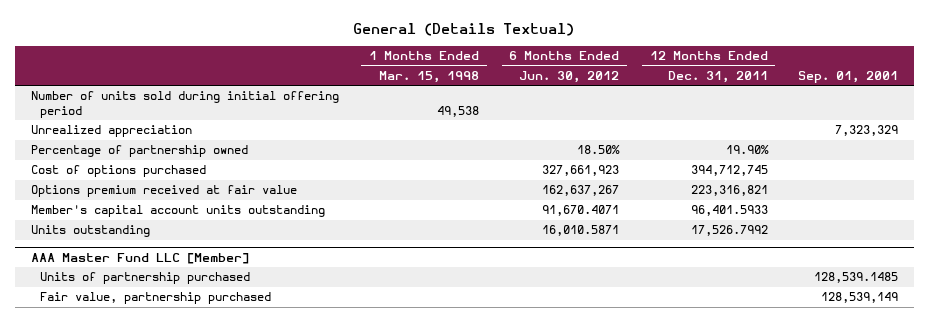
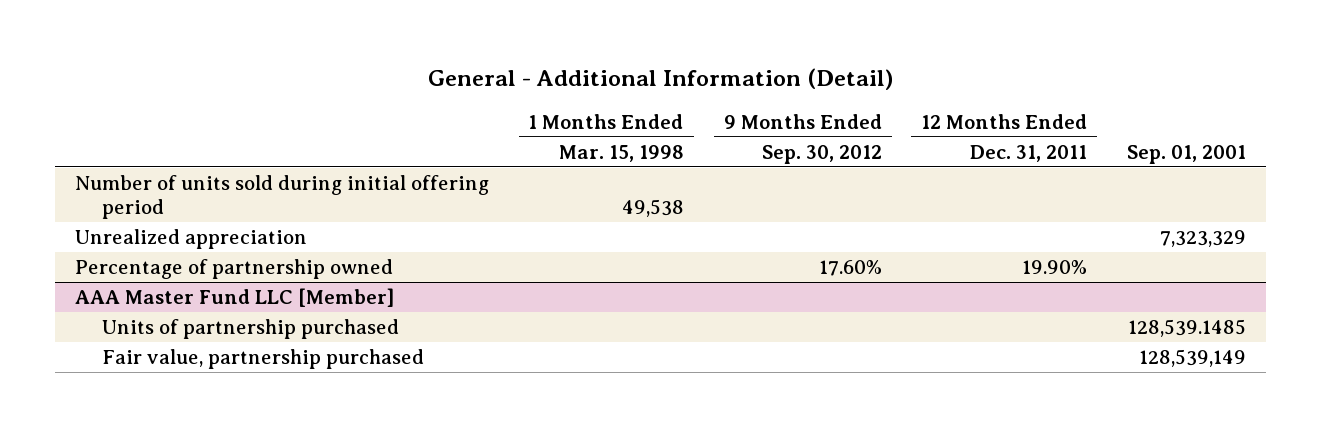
- General (Details Textual)
+ General - Additional Information (Detail)
- | 1 Months Ended Mar. 15, 1998 | 6 Months Ended Jun. 30, 2012 | 12 Months Ended Dec. 31, 2011 | Sep. 01, 2001
+ | 1 Months Ended Mar. 15, 1998 | 9 Months Ended Sep. 30, 2012 | 12 Months Ended Dec. 31, 2011 | Sep. 01, 2001
- Cost of options purchased | | 327,661,923 | 394,712,745 |
- Options premium received at fair value | | 162,637,267 | 223,316,821 |
- Member's capital account units outstanding | | 91,670.4071 | 96,401.5933 |
- Units outstanding | | 16,010.5871 | 17,526.7992 |

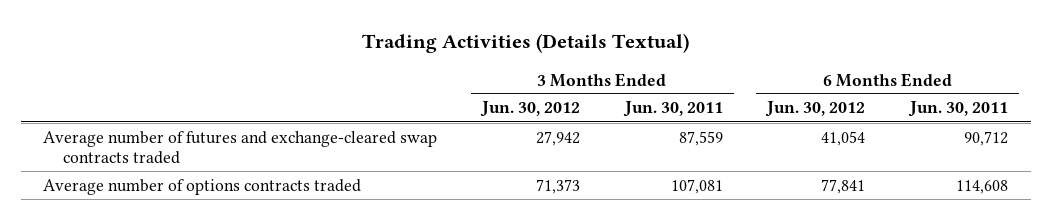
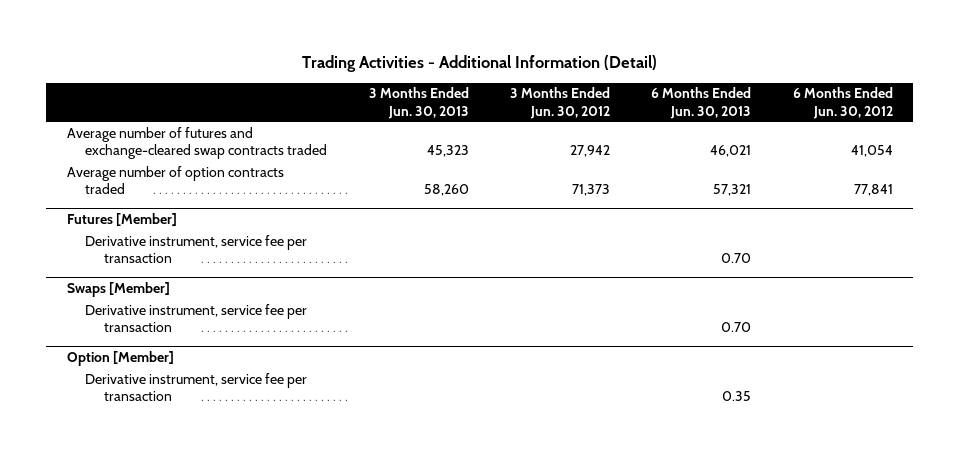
- Trading Activities (Details Textual)
+ Trading Activities - Additional Information (Detail)
- | 3 Months Ended Jun. 30, 2012 | 3 Months Ended Jun. 30, 2011 | 6 Months Ended Jun. 30, 2012 | 6 Months Ended Jun. 30, 2011
+ | 3 Months Ended Jun. 30, 2013 | 3 Months Ended Jun. 30, 2012 | 6 Months Ended Jun. 30, 2013 | 6 Months Ended Jun. 30, 2012
- Average number of options contracts traded | 71,373 | 107,081 | 77,841 | 114,608
+ Average number of option contracts traded | 58,260 | 71,373 | 57,321 | 77,841
+ Futures [Member]
+ Derivative instrument, service fee per transaction | | | 0.70 |
+ Swaps [Member]
+ Derivative instrument, service fee per transaction | | | 0.70 |
+ Option [Member]
+ Derivative instrument, service fee per transaction | | | 0.35 |

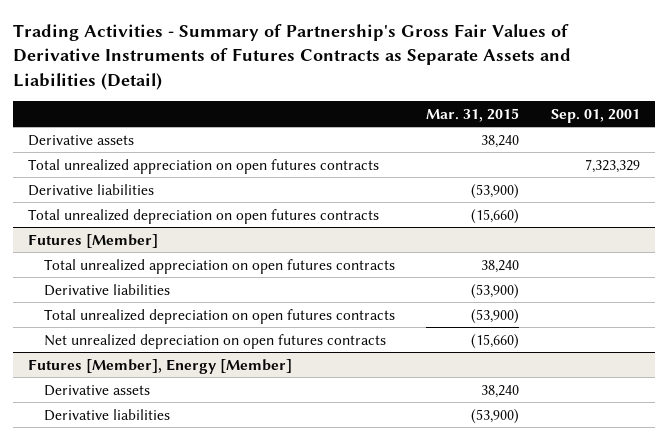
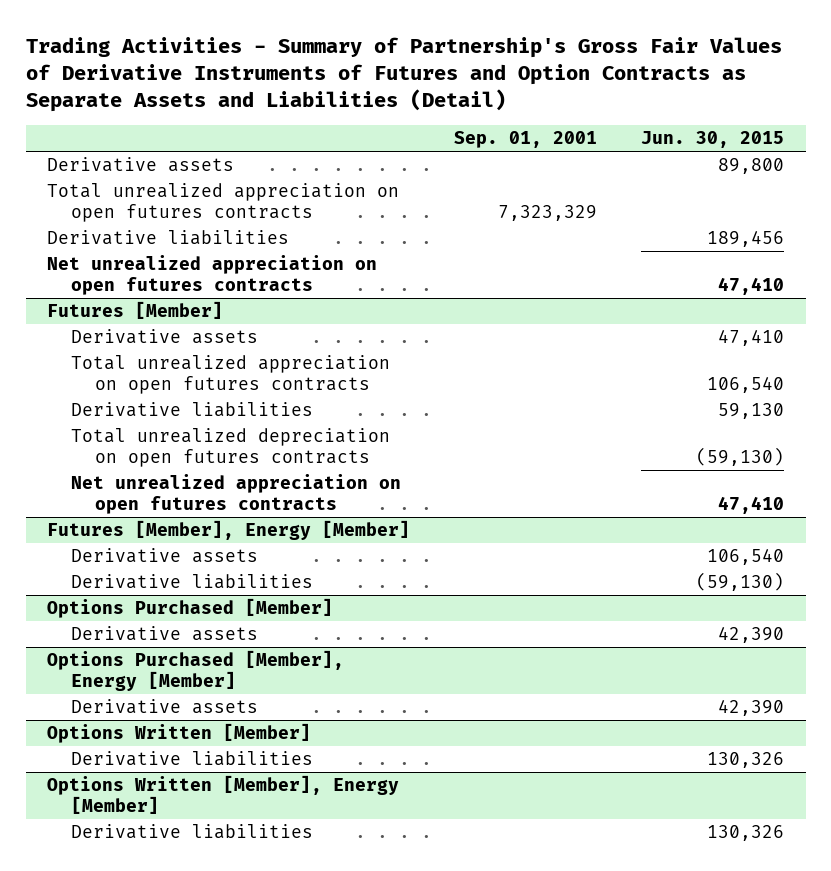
- Trading Activities - Summary of Partnership's Gross Fair Values of Derivative Instruments of Futures Contracts as Separate Assets and Liabilities (Detail)
+ Trading Activities - Summary of Partnership's Gross Fair Values of Derivative Instruments of Futures and Option Contracts as Separate Assets and Liabilities (Detail)
- | Mar. 31, 2015 | Sep. 01, 2001
+ | Sep. 01, 2001 | Jun. 30, 2015
- Total unrealized depreciation on open futures contracts | (15,660) |
+ Net unrealized appreciation on open futures contracts | | 47,410
@ Futures [Member]
+ Derivative assets | | 47,410
- Net unrealized depreciation on open futures contracts | (15,660) |
+ Net unrealized appreciation on open futures contracts | | 47,410
+ Options Purchased [Member]
+ Derivative assets | | 42,390
+ Options Purchased [Member], Energy [Member]
+ Derivative assets | | 42,390
+ Options Written [Member]
+ Derivative liabilities | | 130,326
+ Options Written [Member], Energy [Member]
+ Derivative liabilities | | 130,326

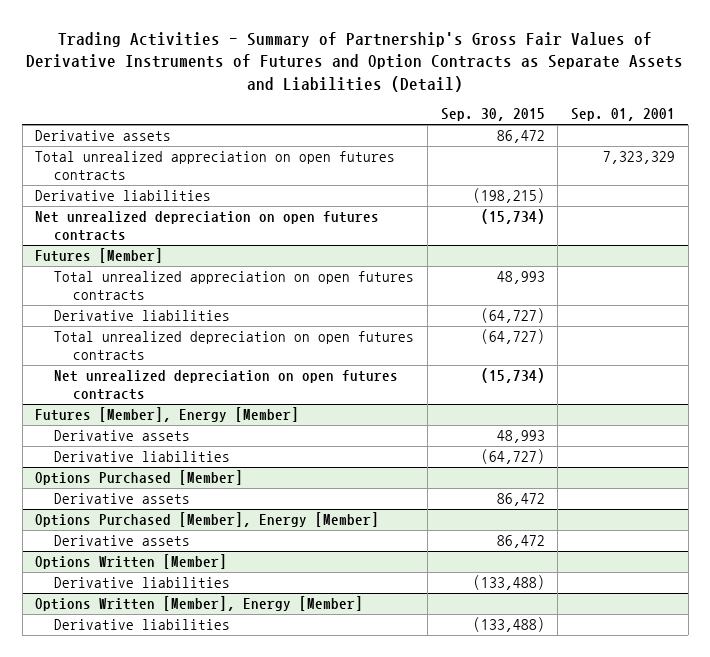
- | Sep. 01, 2001 | Jun. 30, 2015
+ | Sep. 30, 2015 | Sep. 01, 2001
- Net unrealized appreciation on open futures contracts | | 47,410
+ Net unrealized depreciation on open futures contracts | (15,734) |
@ Futures [Member]
- Derivative assets | | 47,410
- Net unrealized appreciation on open futures contracts | | 47,410
+ Net unrealized depreciation on open futures contracts | (15,734) |

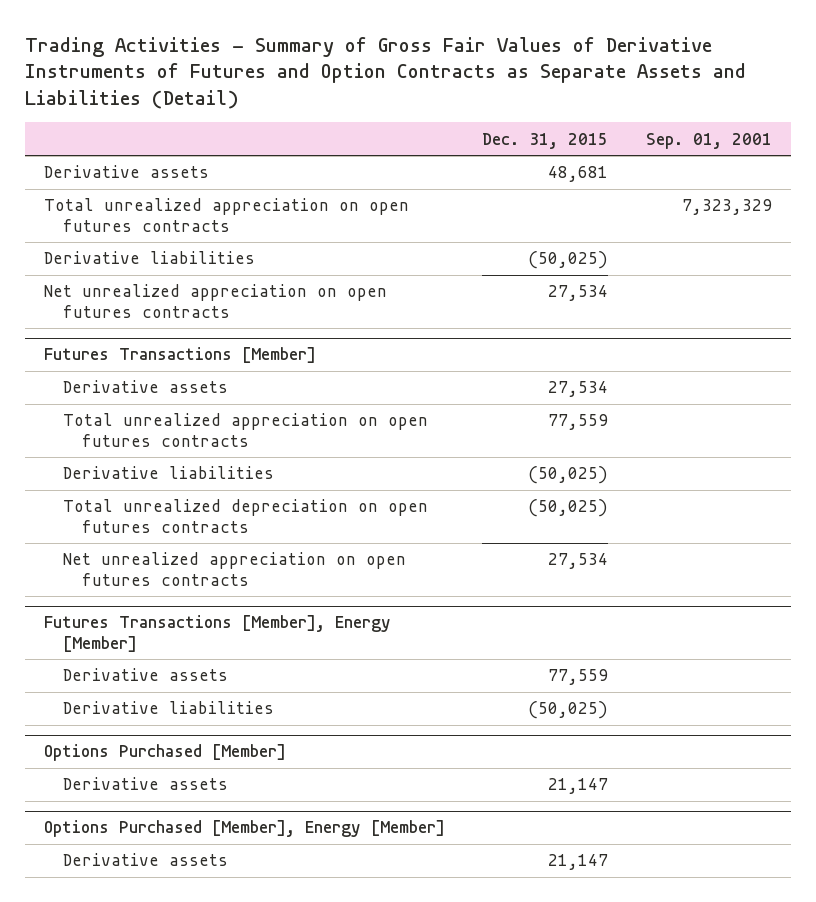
- Trading Activities - Summary of Partnership's Gross Fair Values of Derivative Instruments of Futures and Option Contracts as Separate Assets and Liabilities (Detail)
+ Trading Activities - Summary of Gross Fair Values of Derivative Instruments of Futures and Option Contracts as Separate Assets and Liabilities (Detail)
- | Sep. 30, 2015 | Sep. 01, 2001
+ | Dec. 31, 2015 | Sep. 01, 2001
- Net unrealized depreciation on open futures contracts | (15,734) |
- Futures [Member]
+ Net unrealized appreciation on open futures contracts | 27,534 |
+ Futures Transactions [Member]
+ Derivative assets | 27,534 |
- Net unrealized depreciation on open futures contracts | (15,734) |
- Futures [Member], Energy [Member]
+ Net unrealized appreciation on open futures contracts | 27,534 |
+ Futures Transactions [Member], Energy [Member]
- Options Written [Member]
- Derivative liabilities | (133,488) |
- Options Written [Member], Energy [Member]
- Derivative liabilities | (133,488) |

